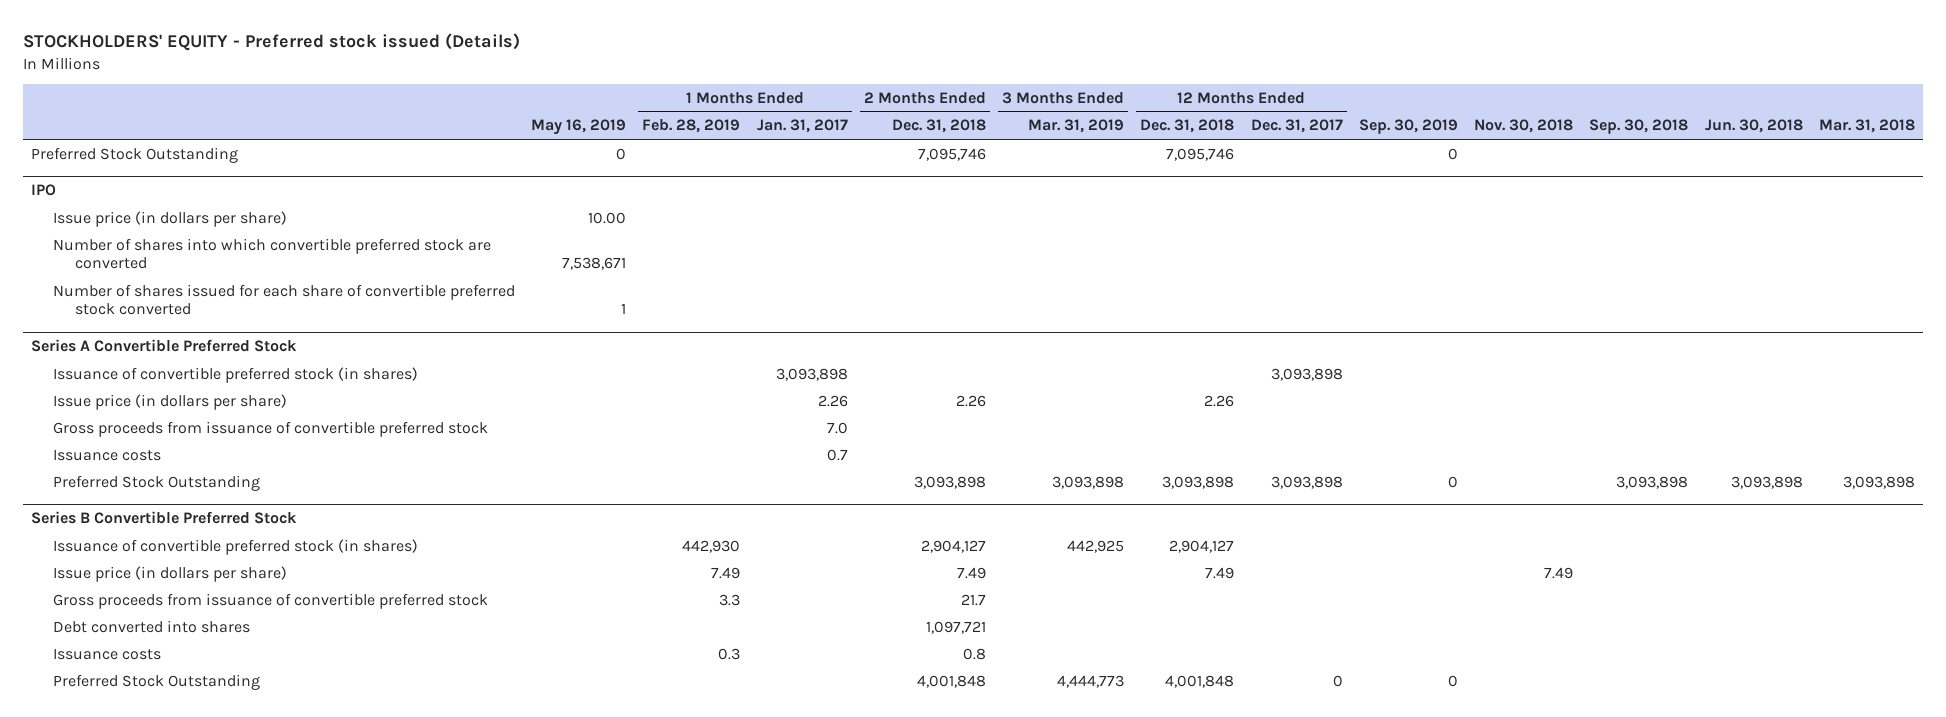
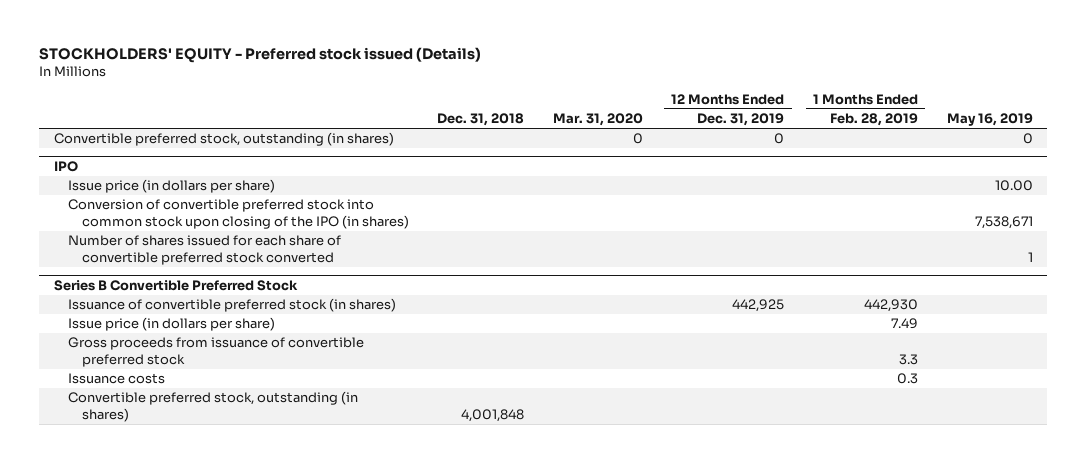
- | May 16, 2019 | 1 Months Ended Feb. 28, 2019 | 1 Months Ended Jan. 31, 2017 | 2 Months Ended Dec. 31, 2018 | 3 Months Ended Mar. 31, 2019 | 12 Months Ended Dec. 31, 2018 | 12 Months Ended Dec. 31, 2017 | Sep. 30, 2019 | Nov. 30, 2018 | Sep. 30, 2018 | Jun. 30, 2018 | Mar. 31, 2018
+ | Dec. 31, 2018 | Mar. 31, 2020 | 12 Months Ended Dec. 31, 2019 | 1 Months Ended Feb. 28, 2019 | May 16, 2019
- Preferred Stock Outstanding | 0 | | | 7,095,746 | | 7,095,746 | | 0 | | | |
+ Convertible preferred stock, outstanding (in shares) | | 0 | 0 | | 0
@ IPO
- Number of shares into which convertible preferred stock are converted | 7,538,671 | | | | | | | | | | |
+ Conversion of convertible preferred stock into common stock upon closing of the IPO (in shares) | | | | | 7,538,671
- Series A Convertible Preferred Stock
- Issuance of convertible preferred stock (in shares) | | | 3,093,898 | | | | 3,093,898 | | | | |
- Issue price (in dollars per share) | | | 2.26 | 2.26 | | 2.26 | | | | | |
- Gross proceeds from issuance of convertible preferred stock | | | 7.0 | | | | | | | | |
- Issuance costs | | | 0.7 | | | | | | | | |
- Preferred Stock Outstanding | | | | 3,093,898 | 3,093,898 | 3,093,898 | 3,093,898 | 0 | | 3,093,898 | 3,093,898 | 3,093,898
@ Series B Convertible Preferred Stock
- Debt converted into shares | | | | 1,097,721 | | | | | | | |
- Preferred Stock Outstanding | | | | 4,001,848 | 4,444,773 | 4,001,848 | 0 | 0 | | | |
+ Convertible preferred stock, outstanding (in shares) | 4,001,848 | | | |

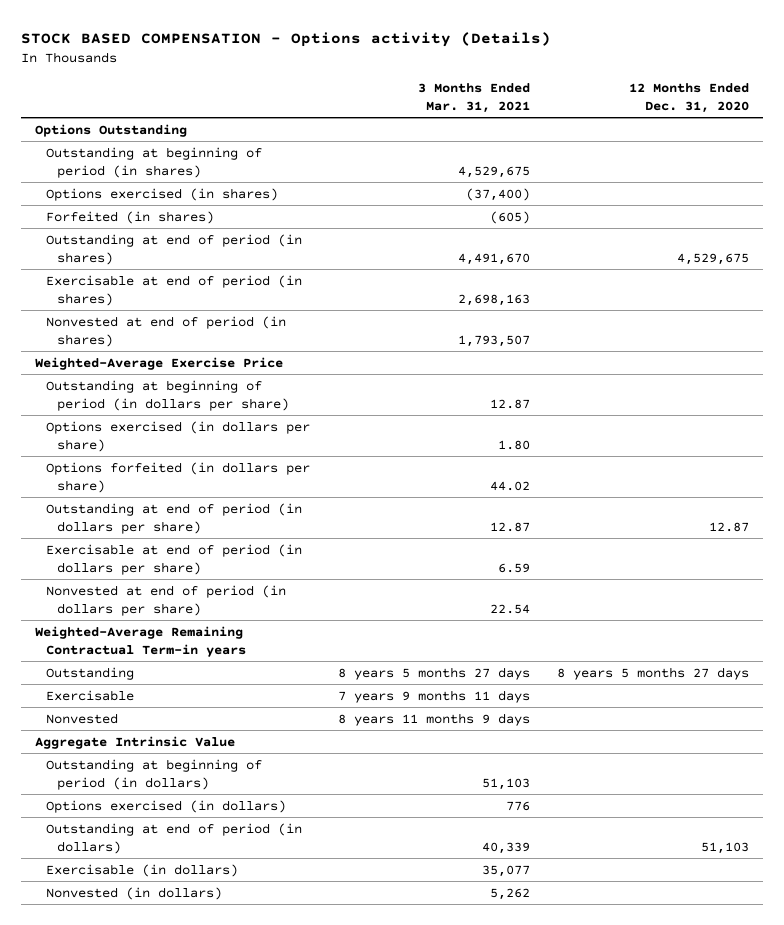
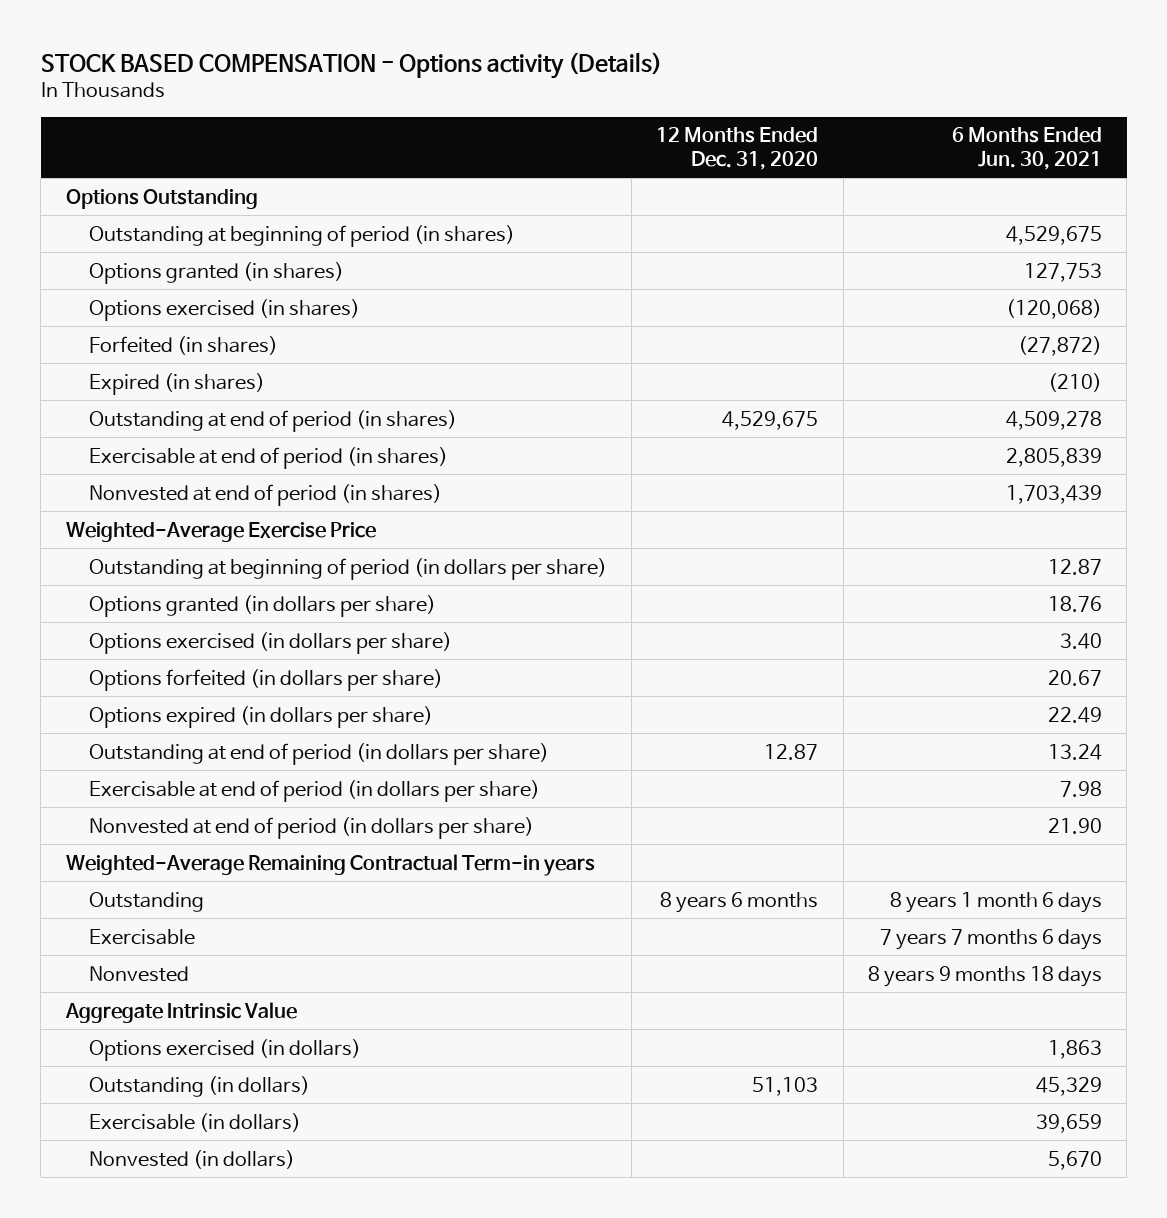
- | 3 Months Ended Mar. 31, 2021 | 12 Months Ended Dec. 31, 2020
+ | 12 Months Ended Dec. 31, 2020 | 6 Months Ended Jun. 30, 2021
+ Options granted (in shares) | | 127,753
+ Expired (in shares) | | (210)
+ Options granted (in dollars per share) | | 18.76
+ Options expired (in dollars per share) | | 22.49
- Outstanding | 8 years 5 months 27 days | 8 years 5 months 27 days
+ Outstanding | 8 years 6 months | 8 years 1 month 6 days
- Outstanding at beginning of period (in dollars) | 51,103 |
- Outstanding at end of period (in dollars) | 40,339 | 51,103
+ Outstanding (in dollars) | 51,103 | 45,329

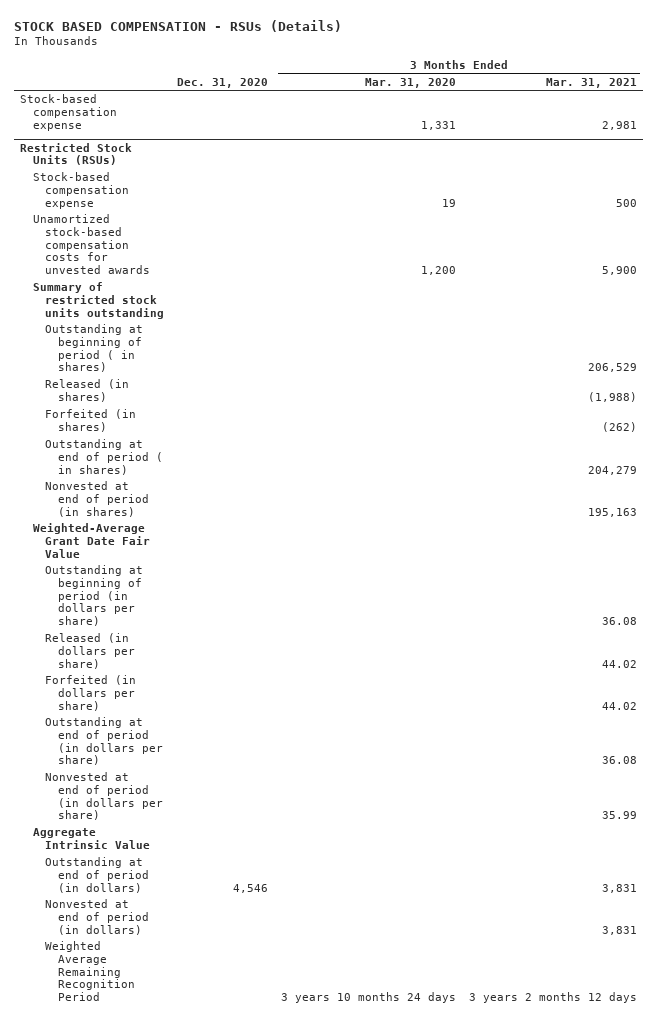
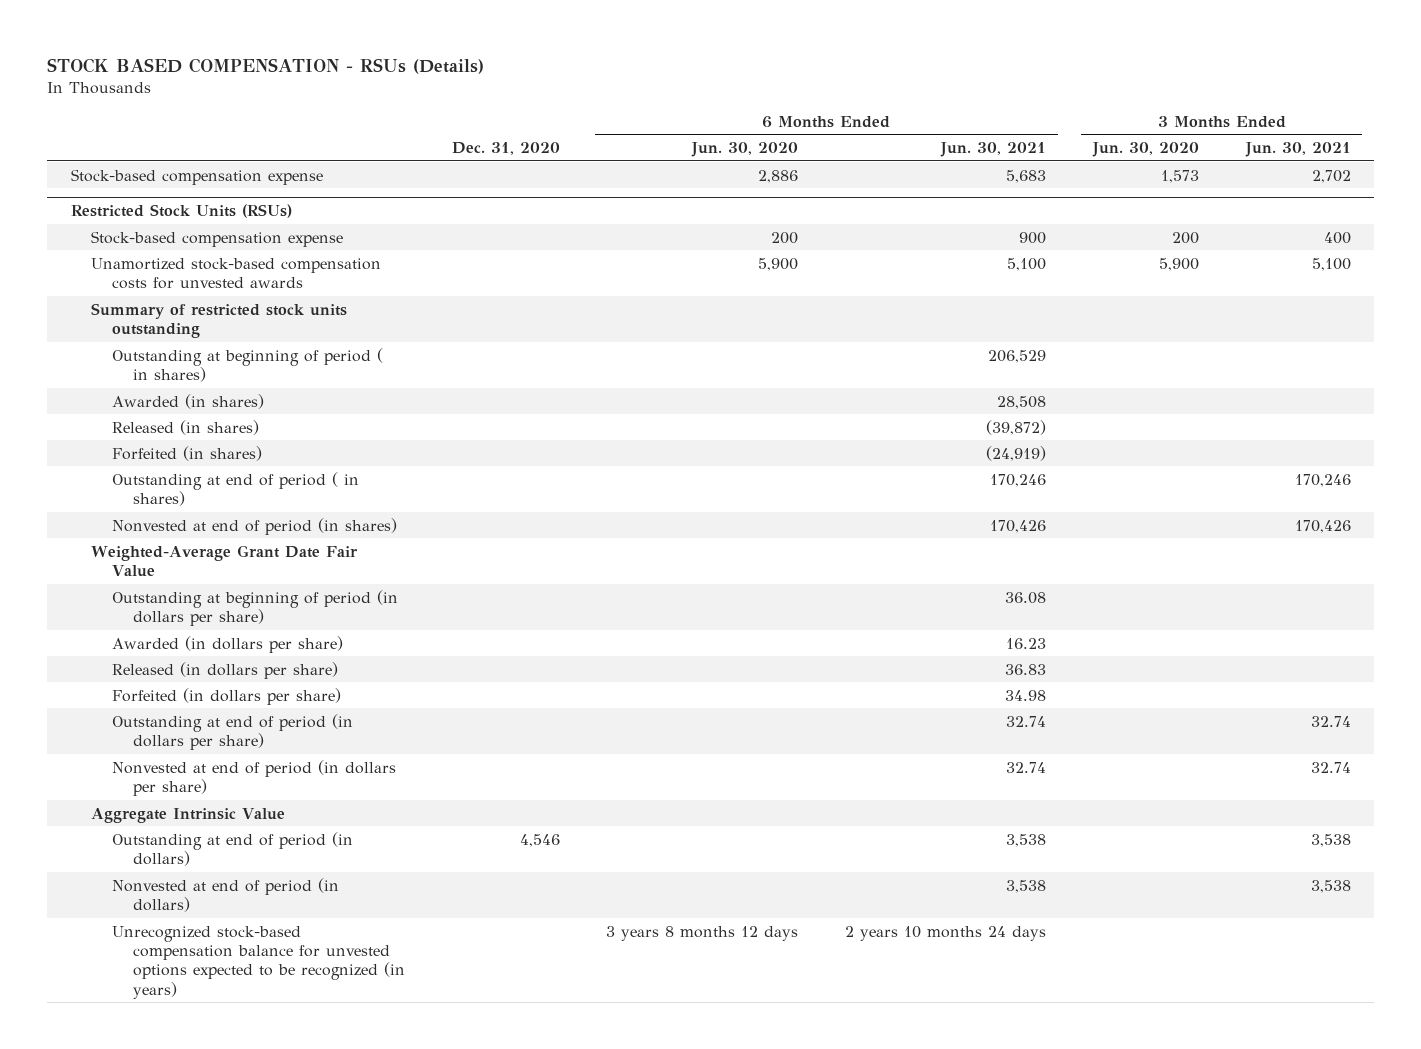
- | Dec. 31, 2020 | 3 Months Ended Mar. 31, 2020 | 3 Months Ended Mar. 31, 2021
+ | Dec. 31, 2020 | 6 Months Ended Jun. 30, 2020 | 6 Months Ended Jun. 30, 2021 | 3 Months Ended Jun. 30, 2020 | 3 Months Ended Jun. 30, 2021
@ Restricted Stock Units (RSUs)
+ Awarded (in shares) | | | 28,508 | |
+ Awarded (in dollars per share) | | | 16.23 | |
- Weighted Average Remaining Recognition Period | | 3 years 10 months 24 days | 3 years 2 months 12 days
+ Unrecognized stock-based compensation balance for unvested options expected to be recognized (in years) | | 3 years 8 months 12 days | 2 years 10 months 24 days | |

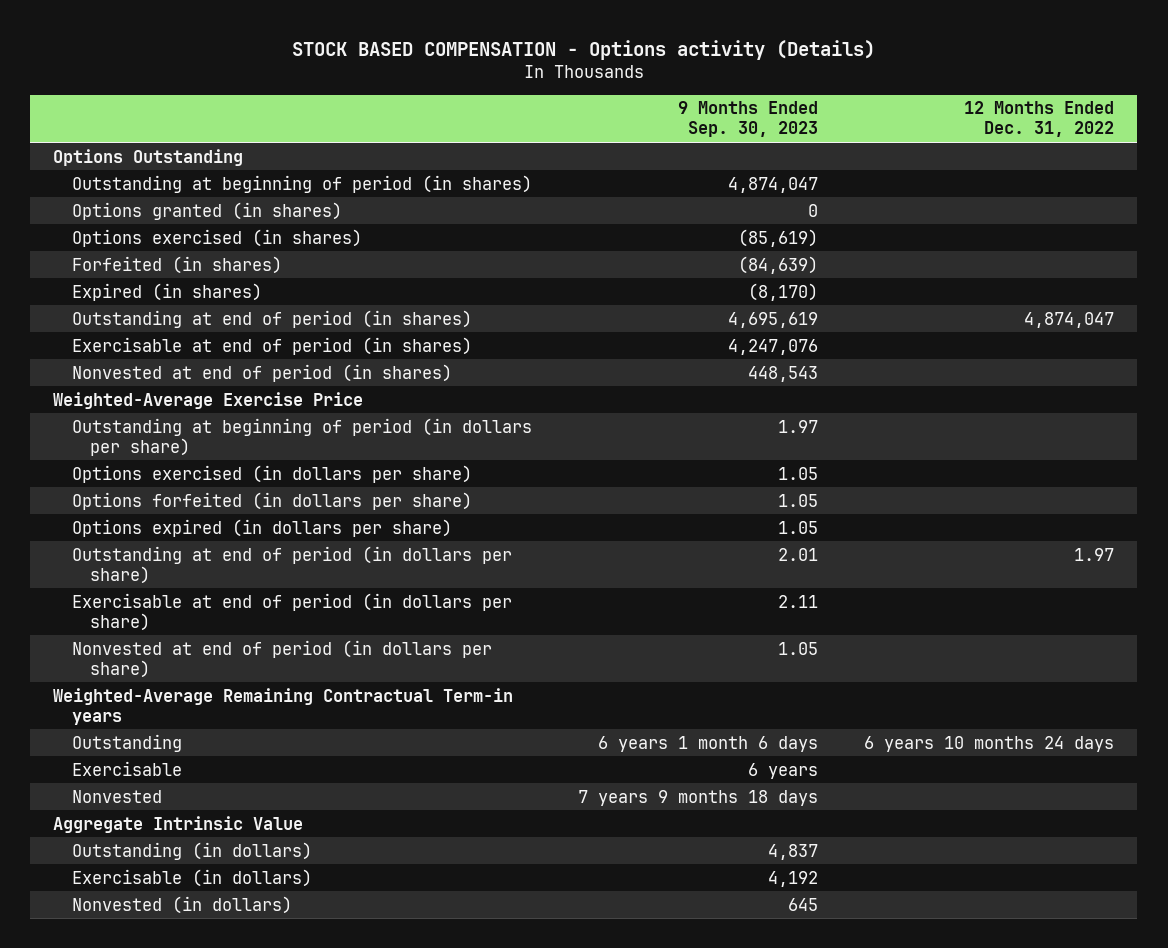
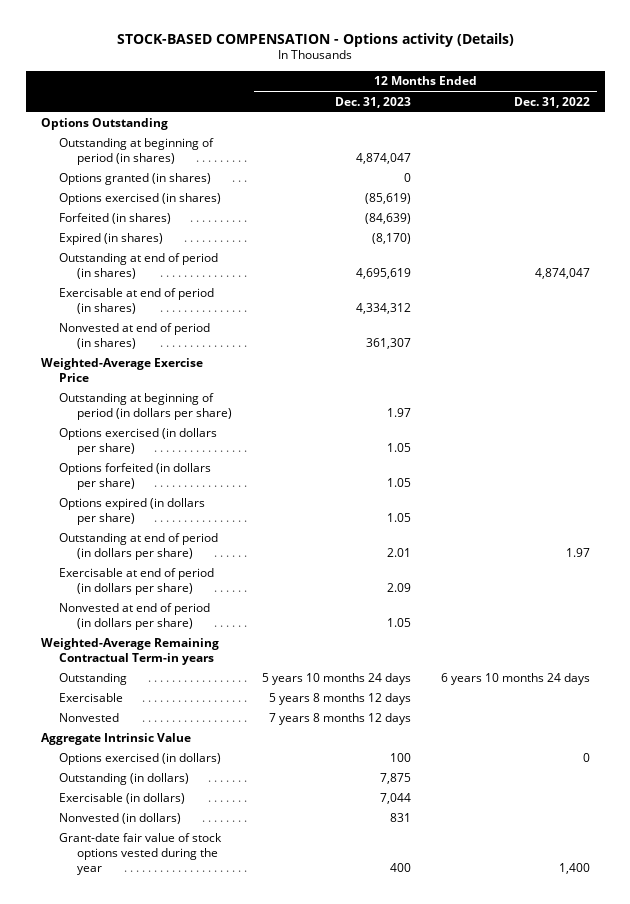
- STOCK BASED COMPENSATION - Options activity (Details)
+ STOCK-BASED COMPENSATION - Options activity (Details)
- | 9 Months Ended Sep. 30, 2023 | 12 Months Ended Dec. 31, 2022
+ | 12 Months Ended Dec. 31, 2023 | 12 Months Ended Dec. 31, 2022
+ Options exercised (in dollars) | 100 | 0
+ Grant-date fair value of stock options vested during the year | 400 | 1,400

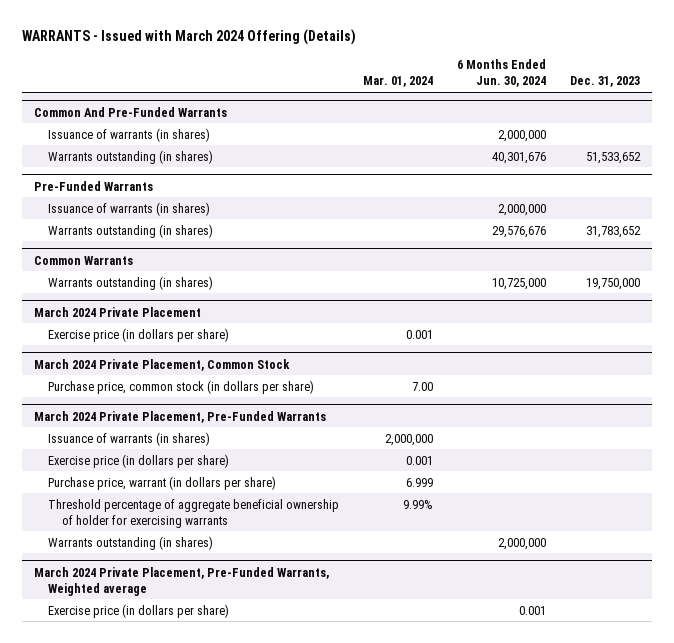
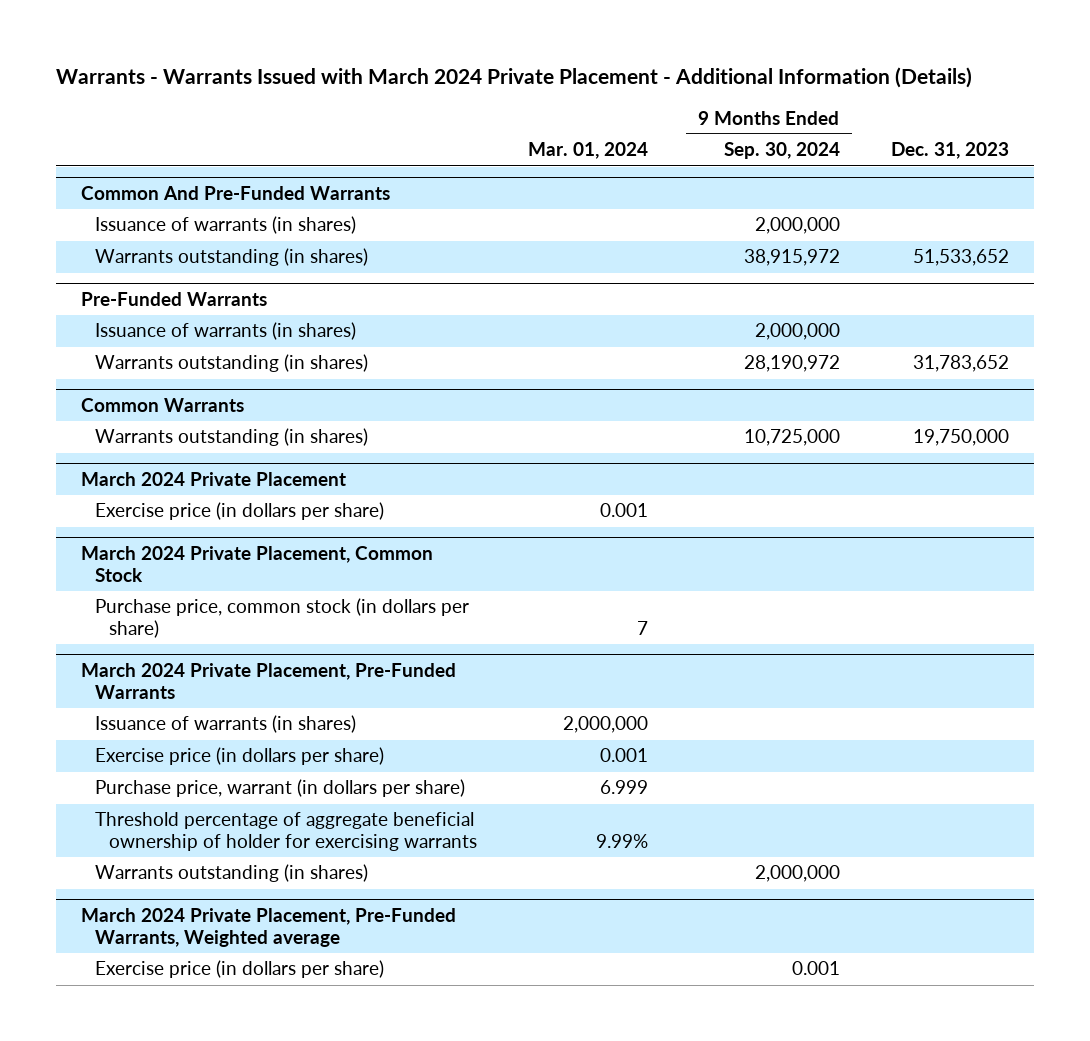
- WARRANTS - Issued with March 2024 Offering (Details)
+ Warrants - Warrants Issued with March 2024 Private Placement - Additional Information (Details)
- | Mar. 01, 2024 | 6 Months Ended Jun. 30, 2024 | Dec. 31, 2023
+ | Mar. 01, 2024 | 9 Months Ended Sep. 30, 2024 | Dec. 31, 2023
@ March 2024 Private Placement, Common Stock
- Purchase price, common stock (in dollars per share) | 7.00 | |
+ Purchase price, common stock (in dollars per share) | 7 | |

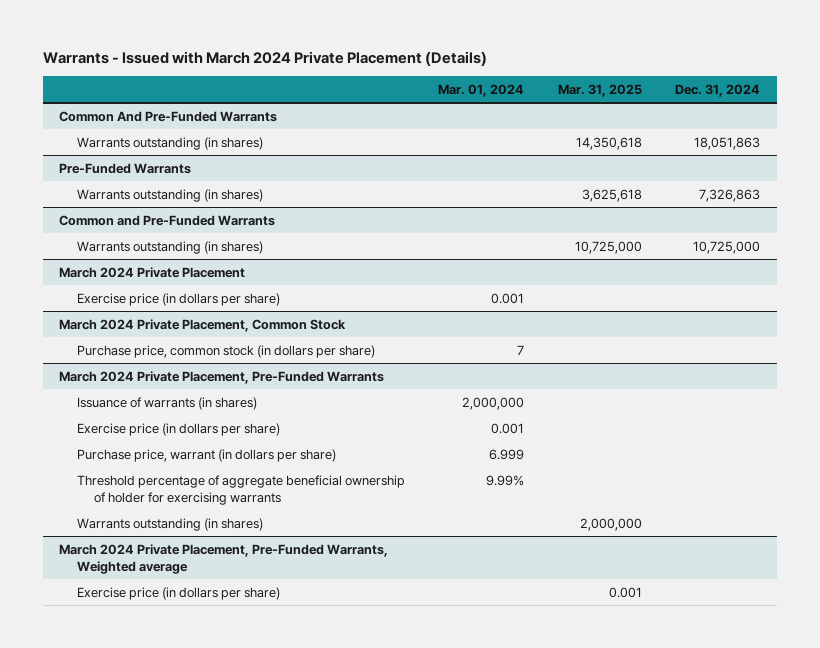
- Warrants - Warrants Issued with March 2024 Private Placement - Additional Information (Details)
+ Warrants - Issued with March 2024 Private Placement (Details)
- | Mar. 01, 2024 | 9 Months Ended Sep. 30, 2024 | Dec. 31, 2023
+ | Mar. 01, 2024 | Mar. 31, 2025 | Dec. 31, 2024
@ Common And Pre-Funded Warrants
- Issuance of warrants (in shares) | | 2,000,000 |
@ Pre-Funded Warrants
- Issuance of warrants (in shares) | | 2,000,000 |
- Common Warrants
+ Common and Pre-Funded Warrants

